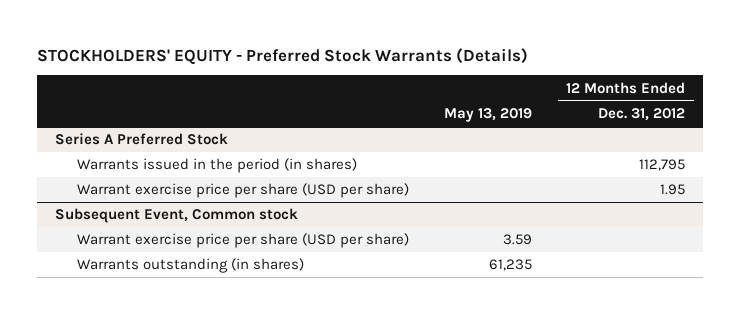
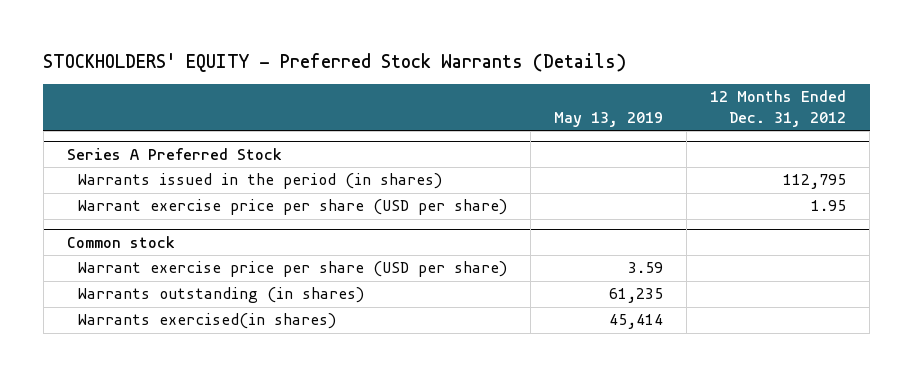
- Subsequent Event, Common stock
+ Common stock
+ Warrants exercised(in shares) | 45,414 |

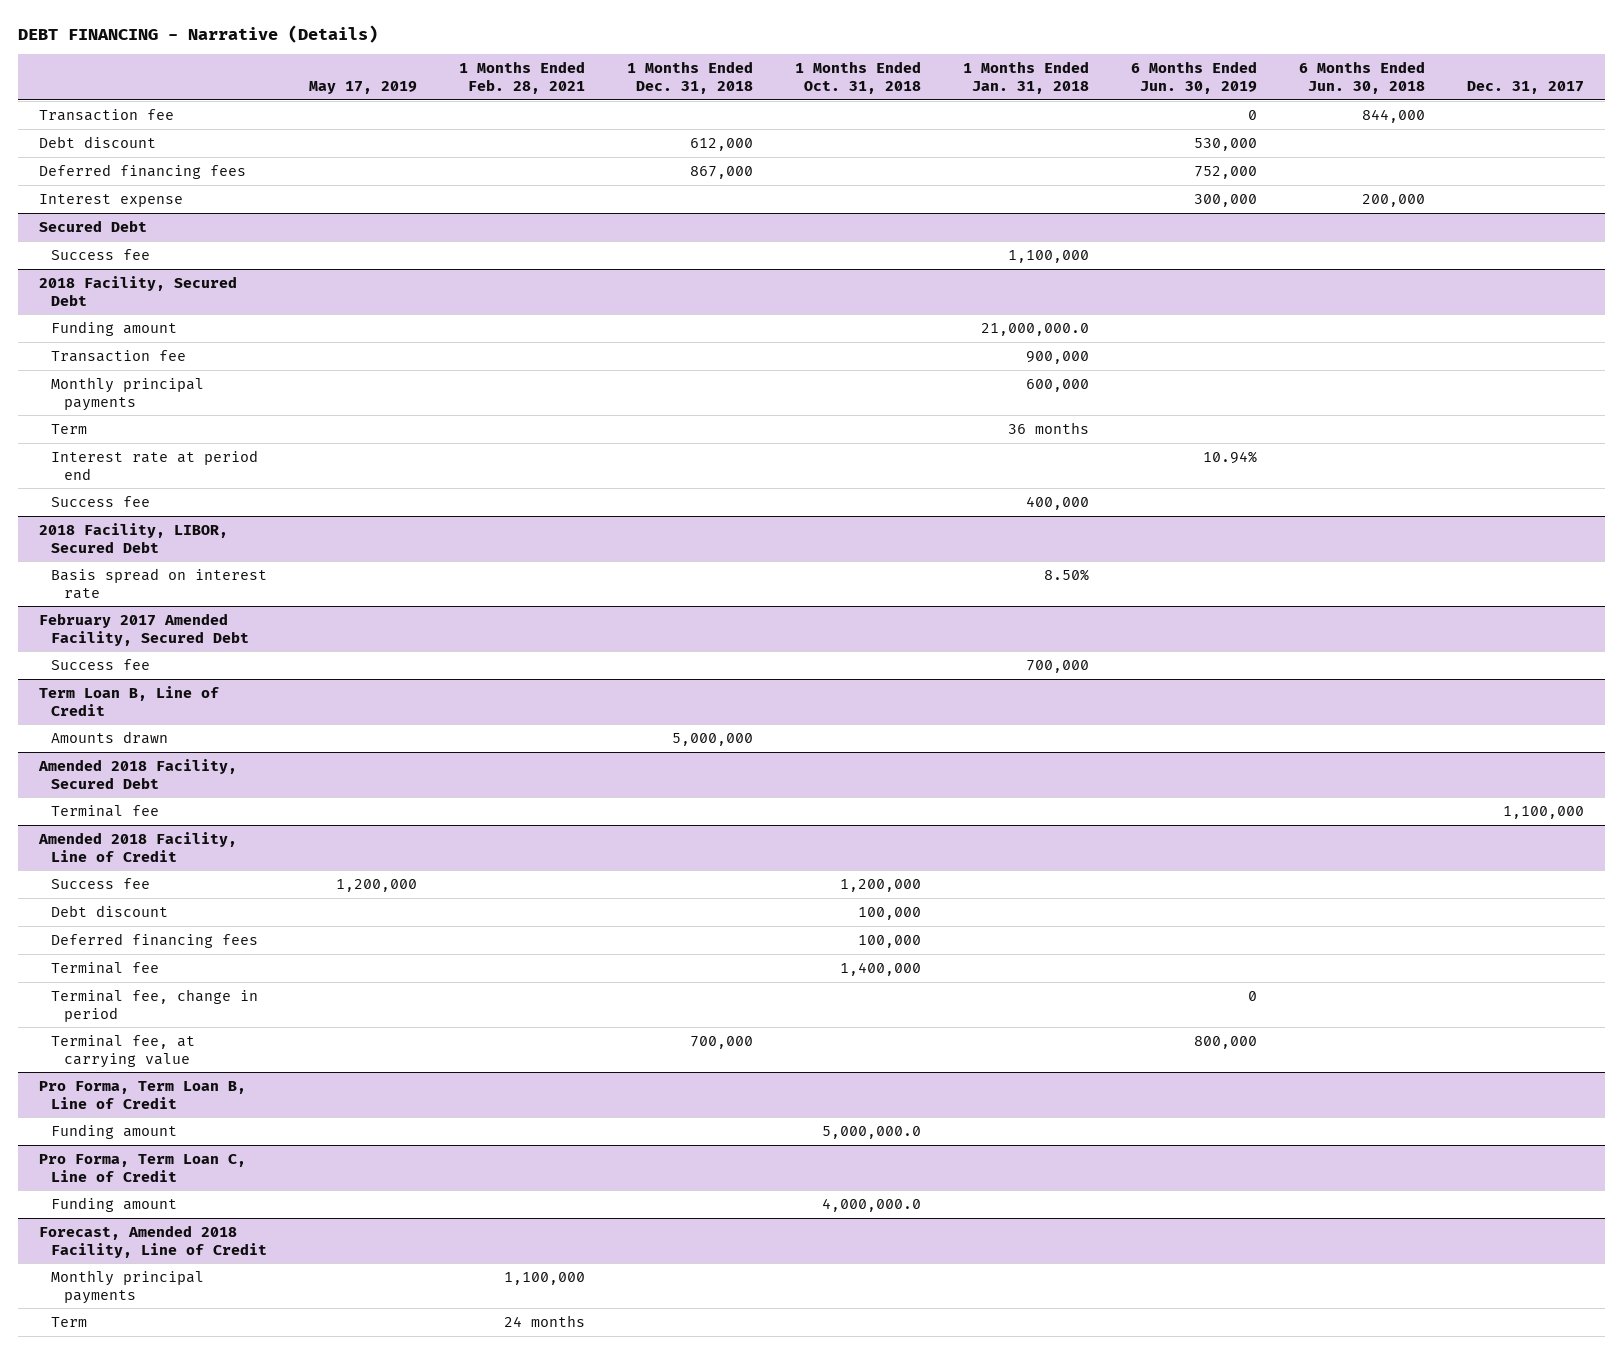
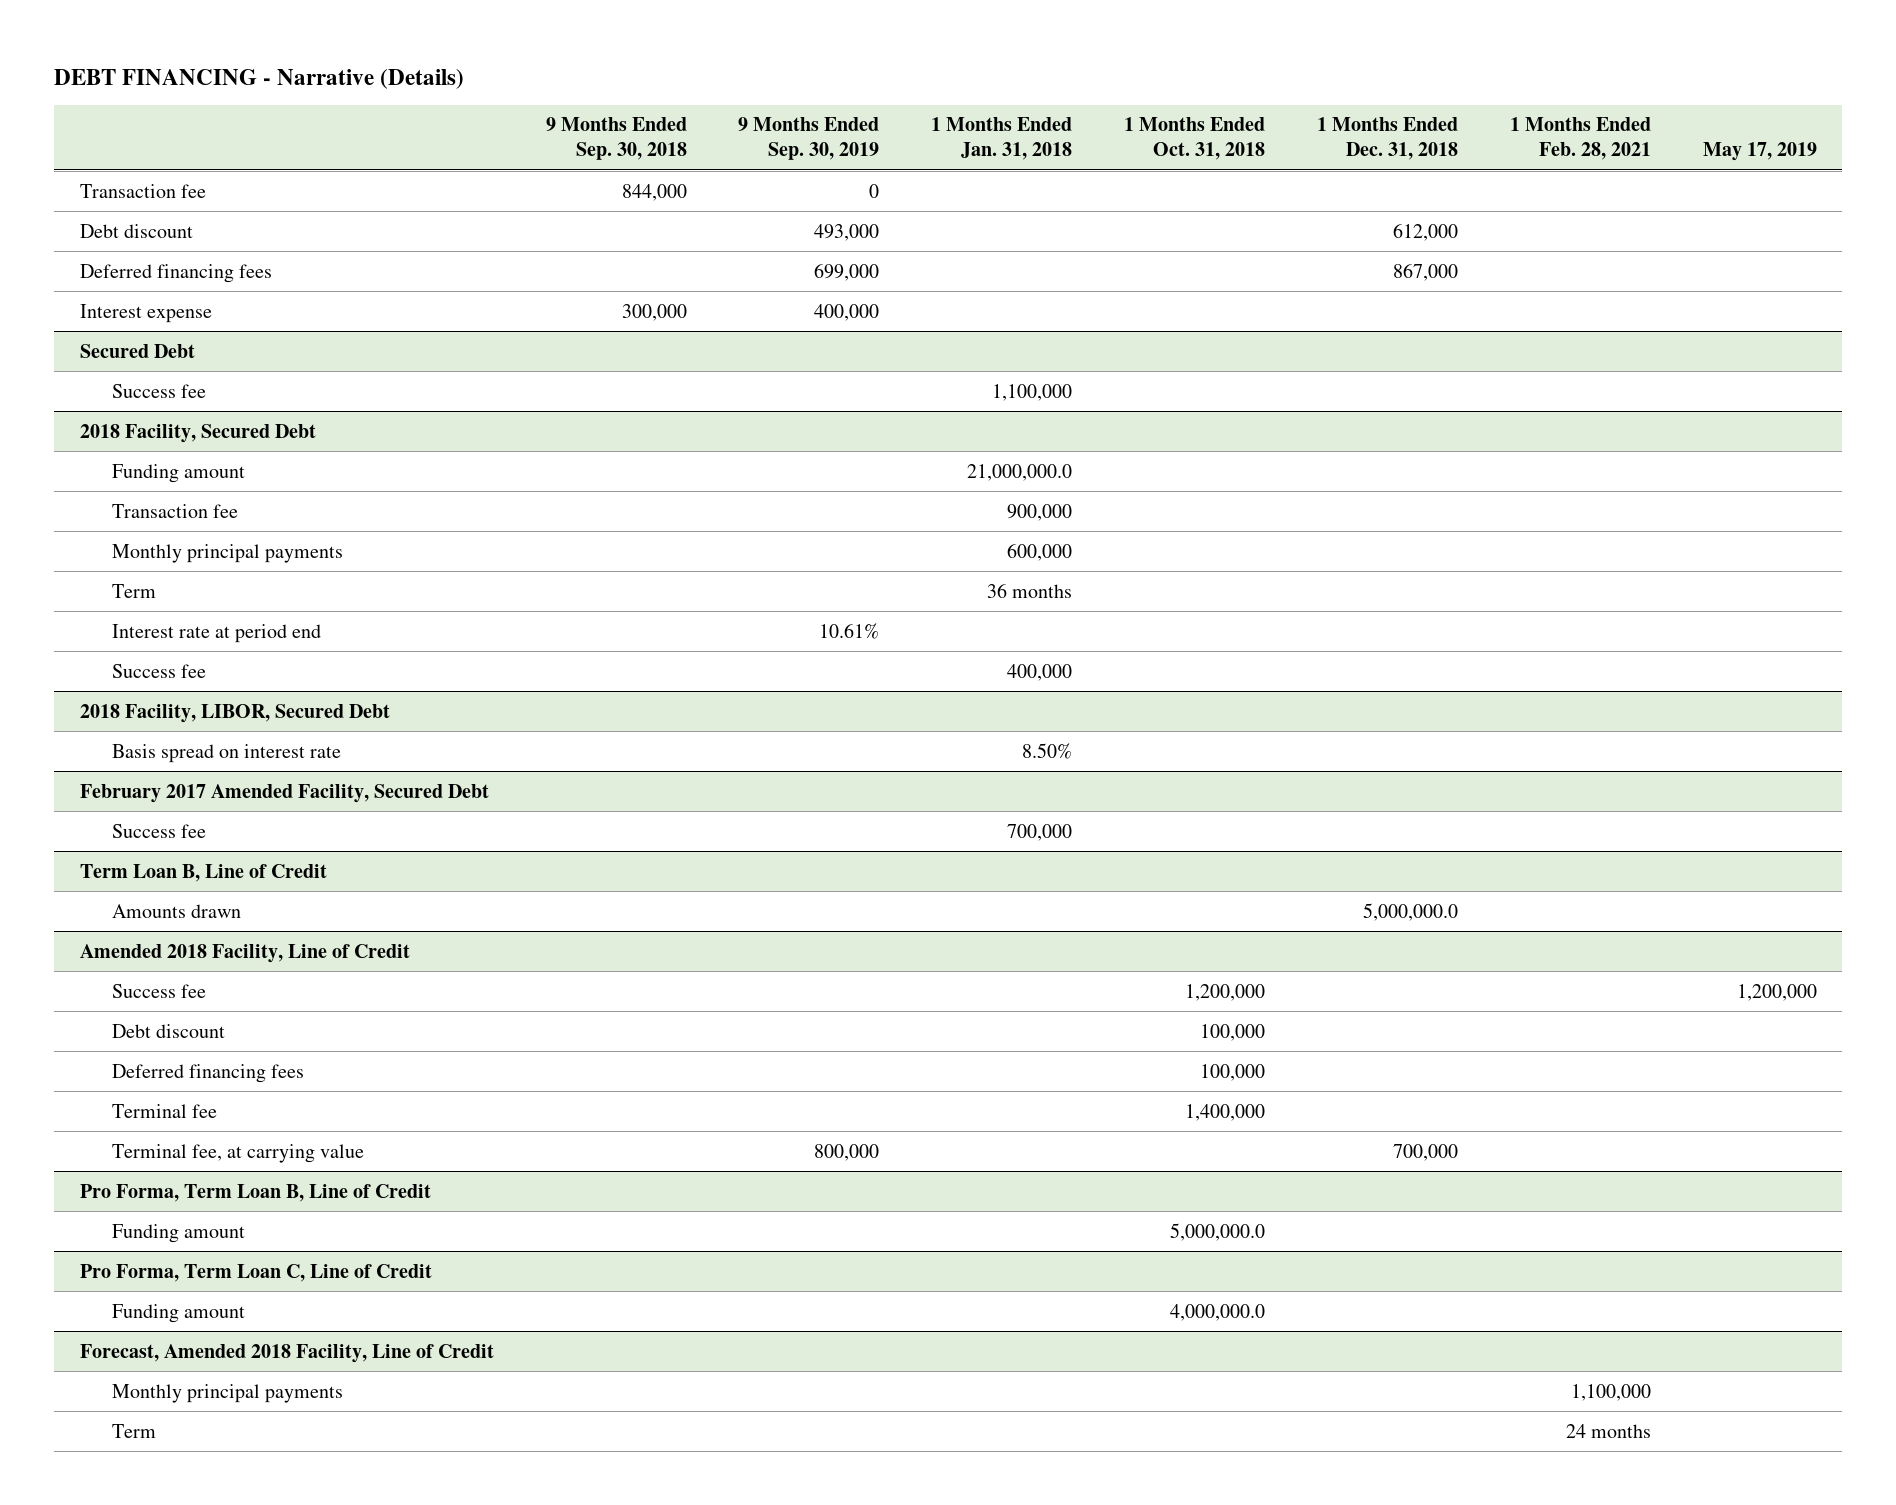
- | May 17, 2019 | 1 Months Ended Feb. 28, 2021 | 1 Months Ended Dec. 31, 2018 | 1 Months Ended Oct. 31, 2018 | 1 Months Ended Jan. 31, 2018 | 6 Months Ended Jun. 30, 2019 | 6 Months Ended Jun. 30, 2018 | Dec. 31, 2017
+ | 9 Months Ended Sep. 30, 2018 | 9 Months Ended Sep. 30, 2019 | 1 Months Ended Jan. 31, 2018 | 1 Months Ended Oct. 31, 2018 | 1 Months Ended Dec. 31, 2018 | 1 Months Ended Feb. 28, 2021 | May 17, 2019
@ Term Loan B, Line of Credit
- Amounts drawn | | | 5,000,000 | | | | |
- Amended 2018 Facility, Secured Debt
- Terminal fee | | | | | | | | 1,100,000
@ Term Loan B, Line of Credit
+ Amounts drawn | | | | | 5,000,000.0 | |
@ Amended 2018 Facility, Line of Credit
- Terminal fee, change in period | | | | | | 0 | |

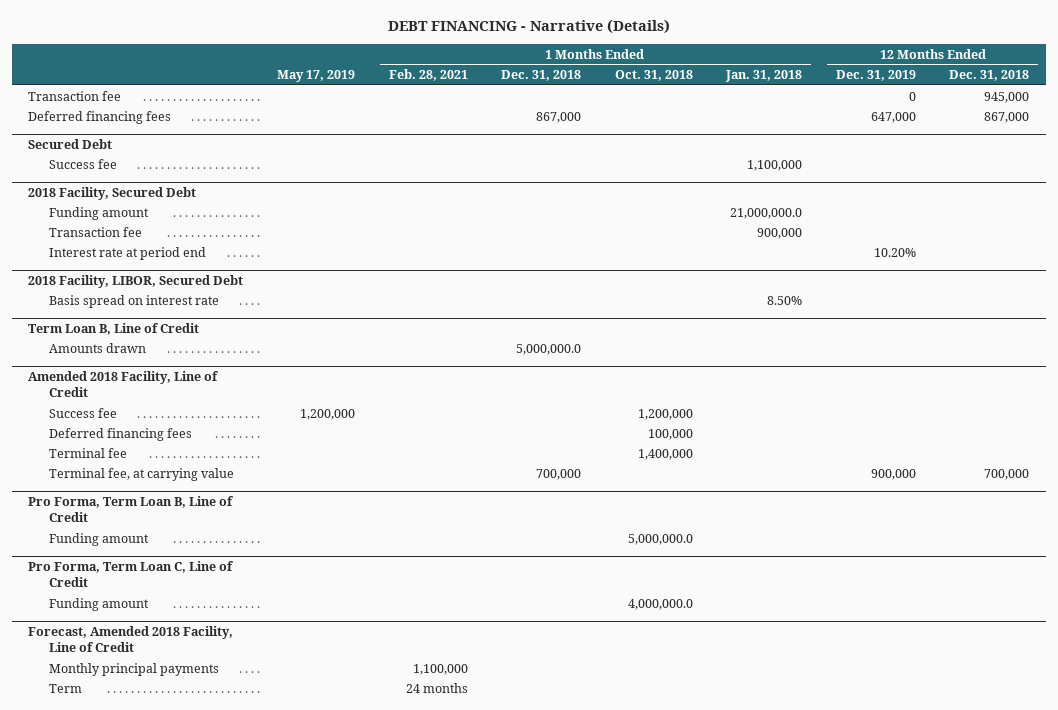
- | 9 Months Ended Sep. 30, 2018 | 9 Months Ended Sep. 30, 2019 | 1 Months Ended Jan. 31, 2018 | 1 Months Ended Oct. 31, 2018 | 1 Months Ended Dec. 31, 2018 | 1 Months Ended Feb. 28, 2021 | May 17, 2019
+ | May 17, 2019 | 1 Months Ended Feb. 28, 2021 | 1 Months Ended Dec. 31, 2018 | 1 Months Ended Oct. 31, 2018 | 1 Months Ended Jan. 31, 2018 | 12 Months Ended Dec. 31, 2019 | 12 Months Ended Dec. 31, 2018
- Debt discount | | 493,000 | | | 612,000 | |
- Interest expense | 300,000 | 400,000 | | | | |
@ 2018 Facility, Secured Debt
- Monthly principal payments | | | 600,000 | | | |
- Term | | | 36 months | | | |
- Success fee | | | 400,000 | | | |
- February 2017 Amended Facility, Secured Debt
- Success fee | | | 700,000 | | | |
@ Amended 2018 Facility, Line of Credit
- Debt discount | | | | 100,000 | | |

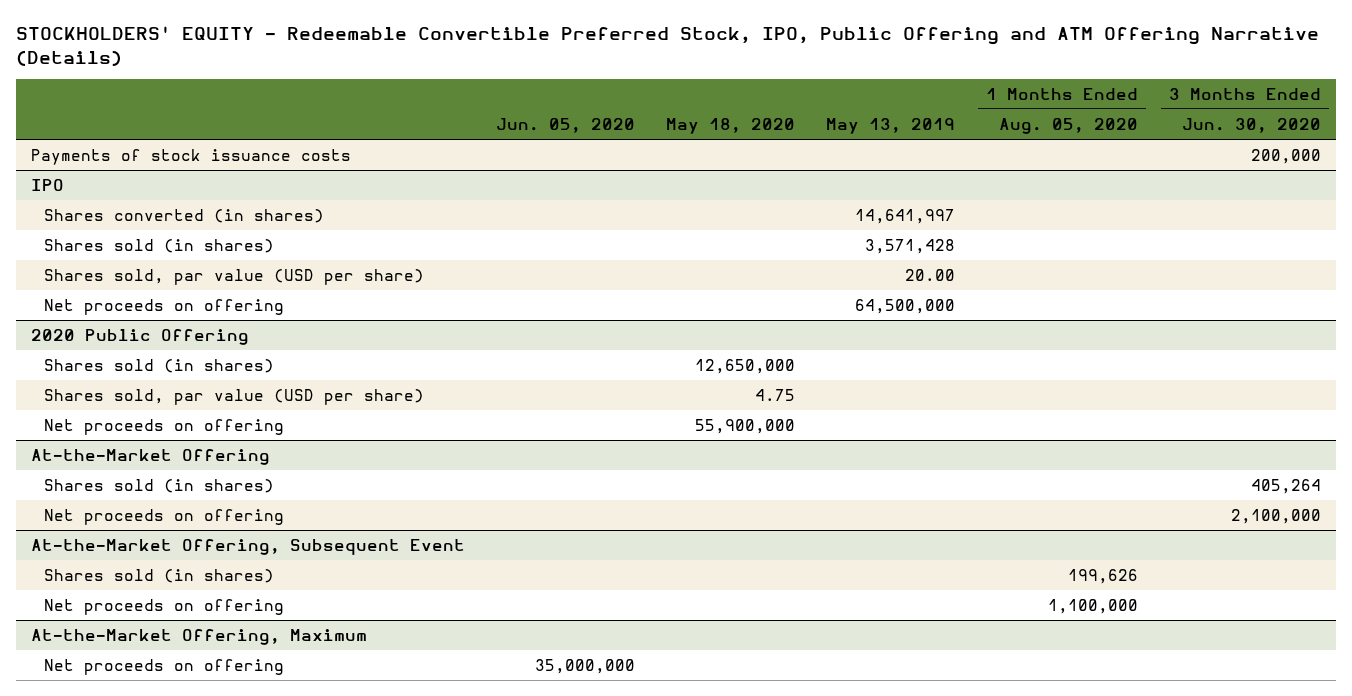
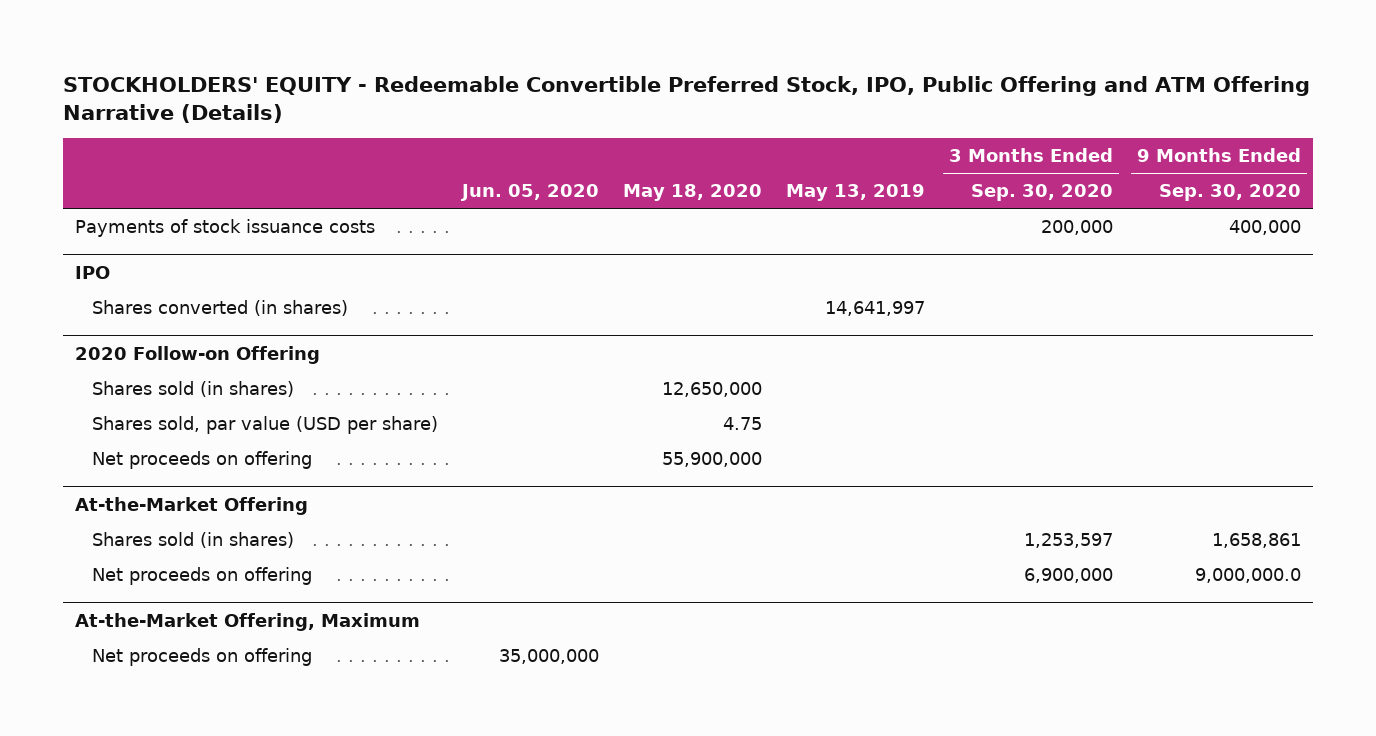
- | Jun. 05, 2020 | May 18, 2020 | May 13, 2019 | 1 Months Ended Aug. 05, 2020 | 3 Months Ended Jun. 30, 2020
+ | Jun. 05, 2020 | May 18, 2020 | May 13, 2019 | 3 Months Ended Sep. 30, 2020 | 9 Months Ended Sep. 30, 2020
@ IPO
- Shares sold (in shares) | | | 3,571,428 | |
- Shares sold, par value (USD per share) | | | 20.00 | |
- Net proceeds on offering | | | 64,500,000 | |
- 2020 Public Offering
+ 2020 Follow-on Offering
- At-the-Market Offering, Subsequent Event
- Shares sold (in shares) | | | | 199,626 |
- Net proceeds on offering | | | | 1,100,000 |

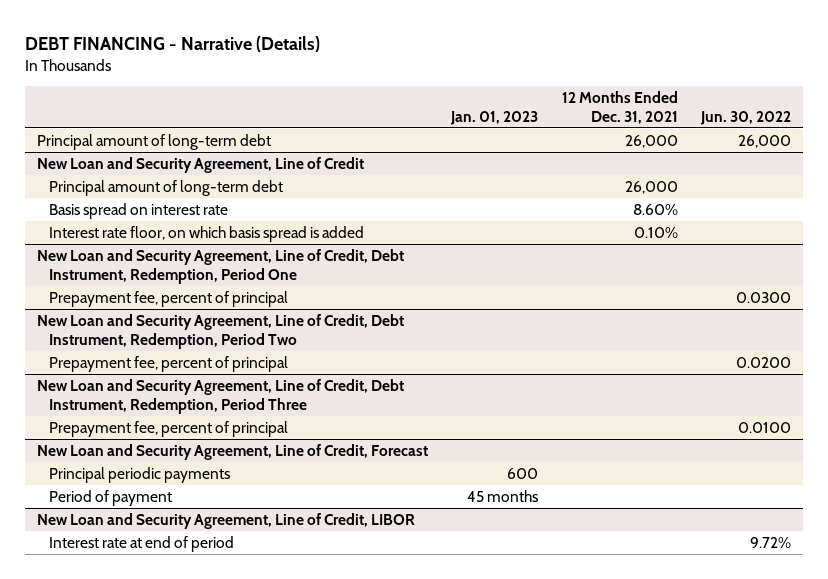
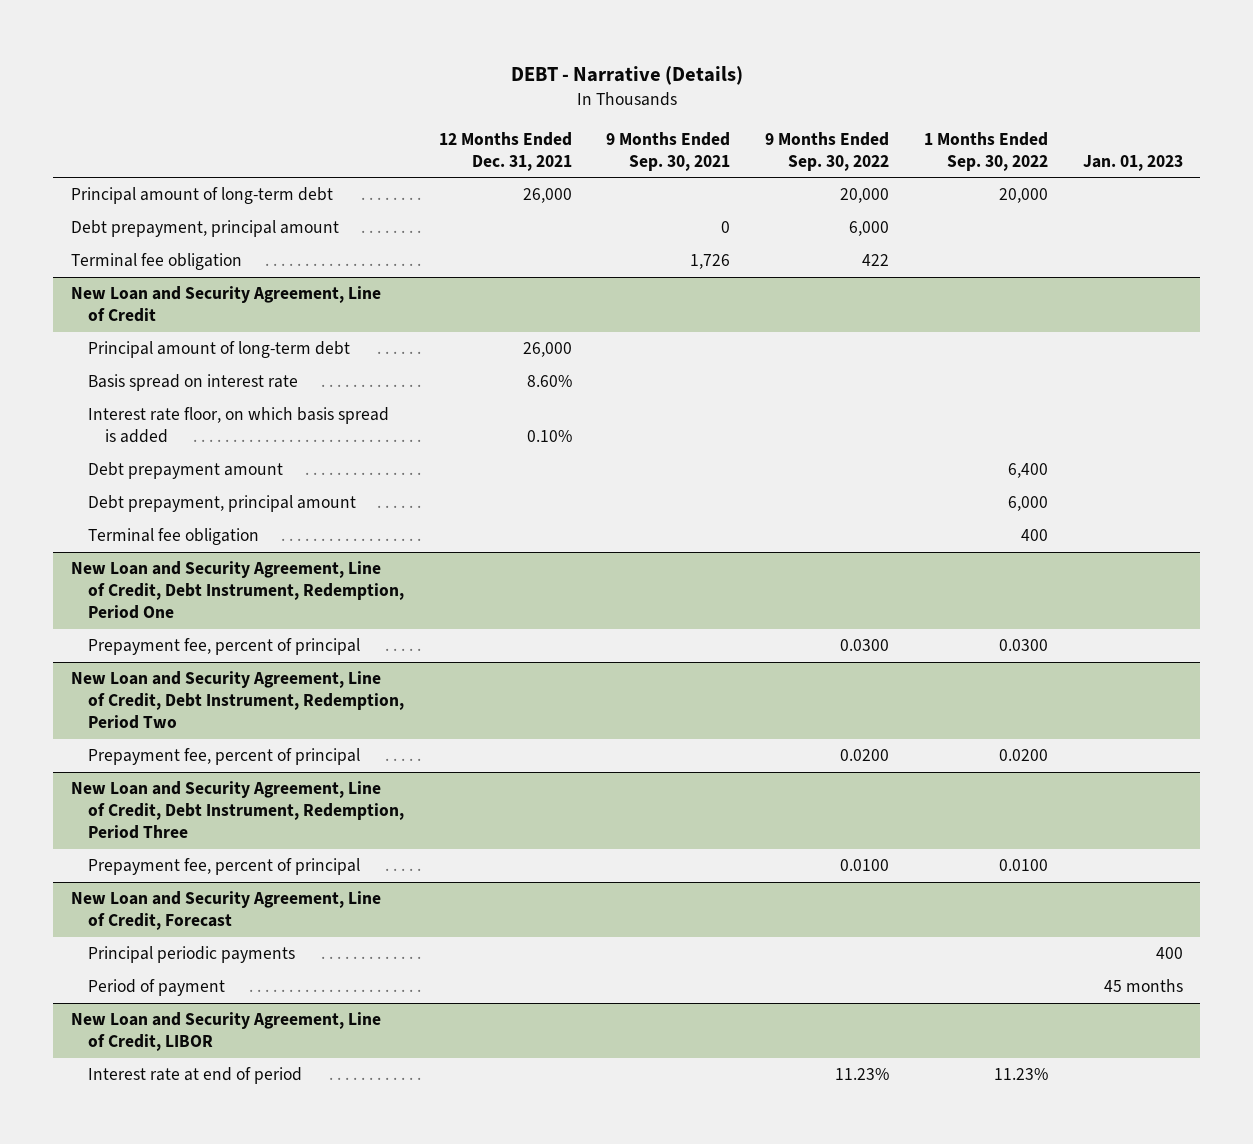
- DEBT FINANCING - Narrative (Details)
+ DEBT - Narrative (Details)
- | Jan. 01, 2023 | 12 Months Ended Dec. 31, 2021 | Jun. 30, 2022
+ | 12 Months Ended Dec. 31, 2021 | 9 Months Ended Sep. 30, 2021 | 9 Months Ended Sep. 30, 2022 | 1 Months Ended Sep. 30, 2022 | Jan. 01, 2023
+ Debt prepayment, principal amount | | 0 | 6,000 | |
+ Terminal fee obligation | | 1,726 | 422 | |
@ New Loan and Security Agreement, Line of Credit
+ Debt prepayment amount | | | | 6,400 |
+ Debt prepayment, principal amount | | | | 6,000 |
+ Terminal fee obligation | | | | 400 |
@ New Loan and Security Agreement, Line of Credit, Forecast
- Principal periodic payments | 600 | |
+ Principal periodic payments | | | | | 400

